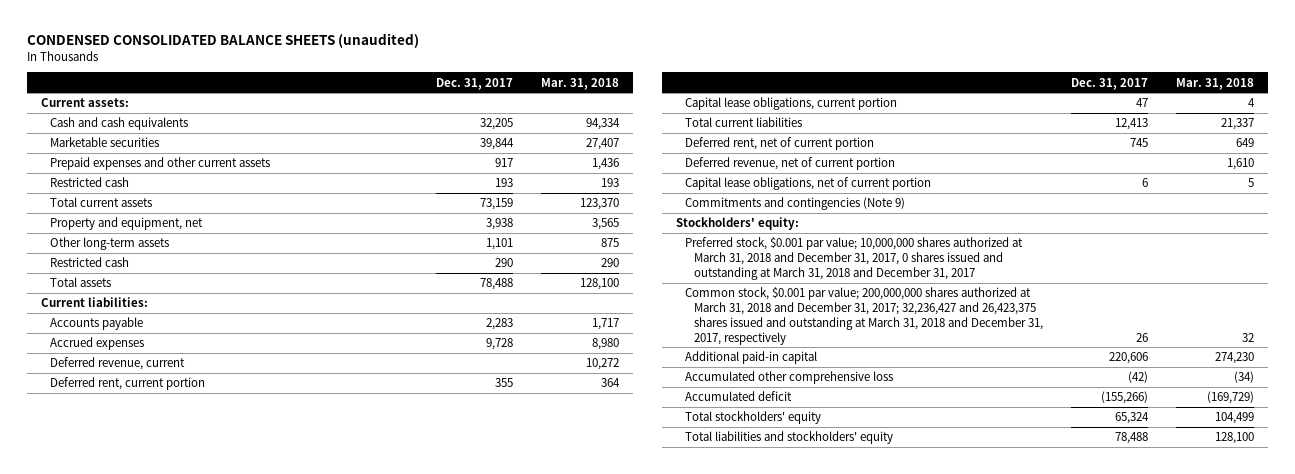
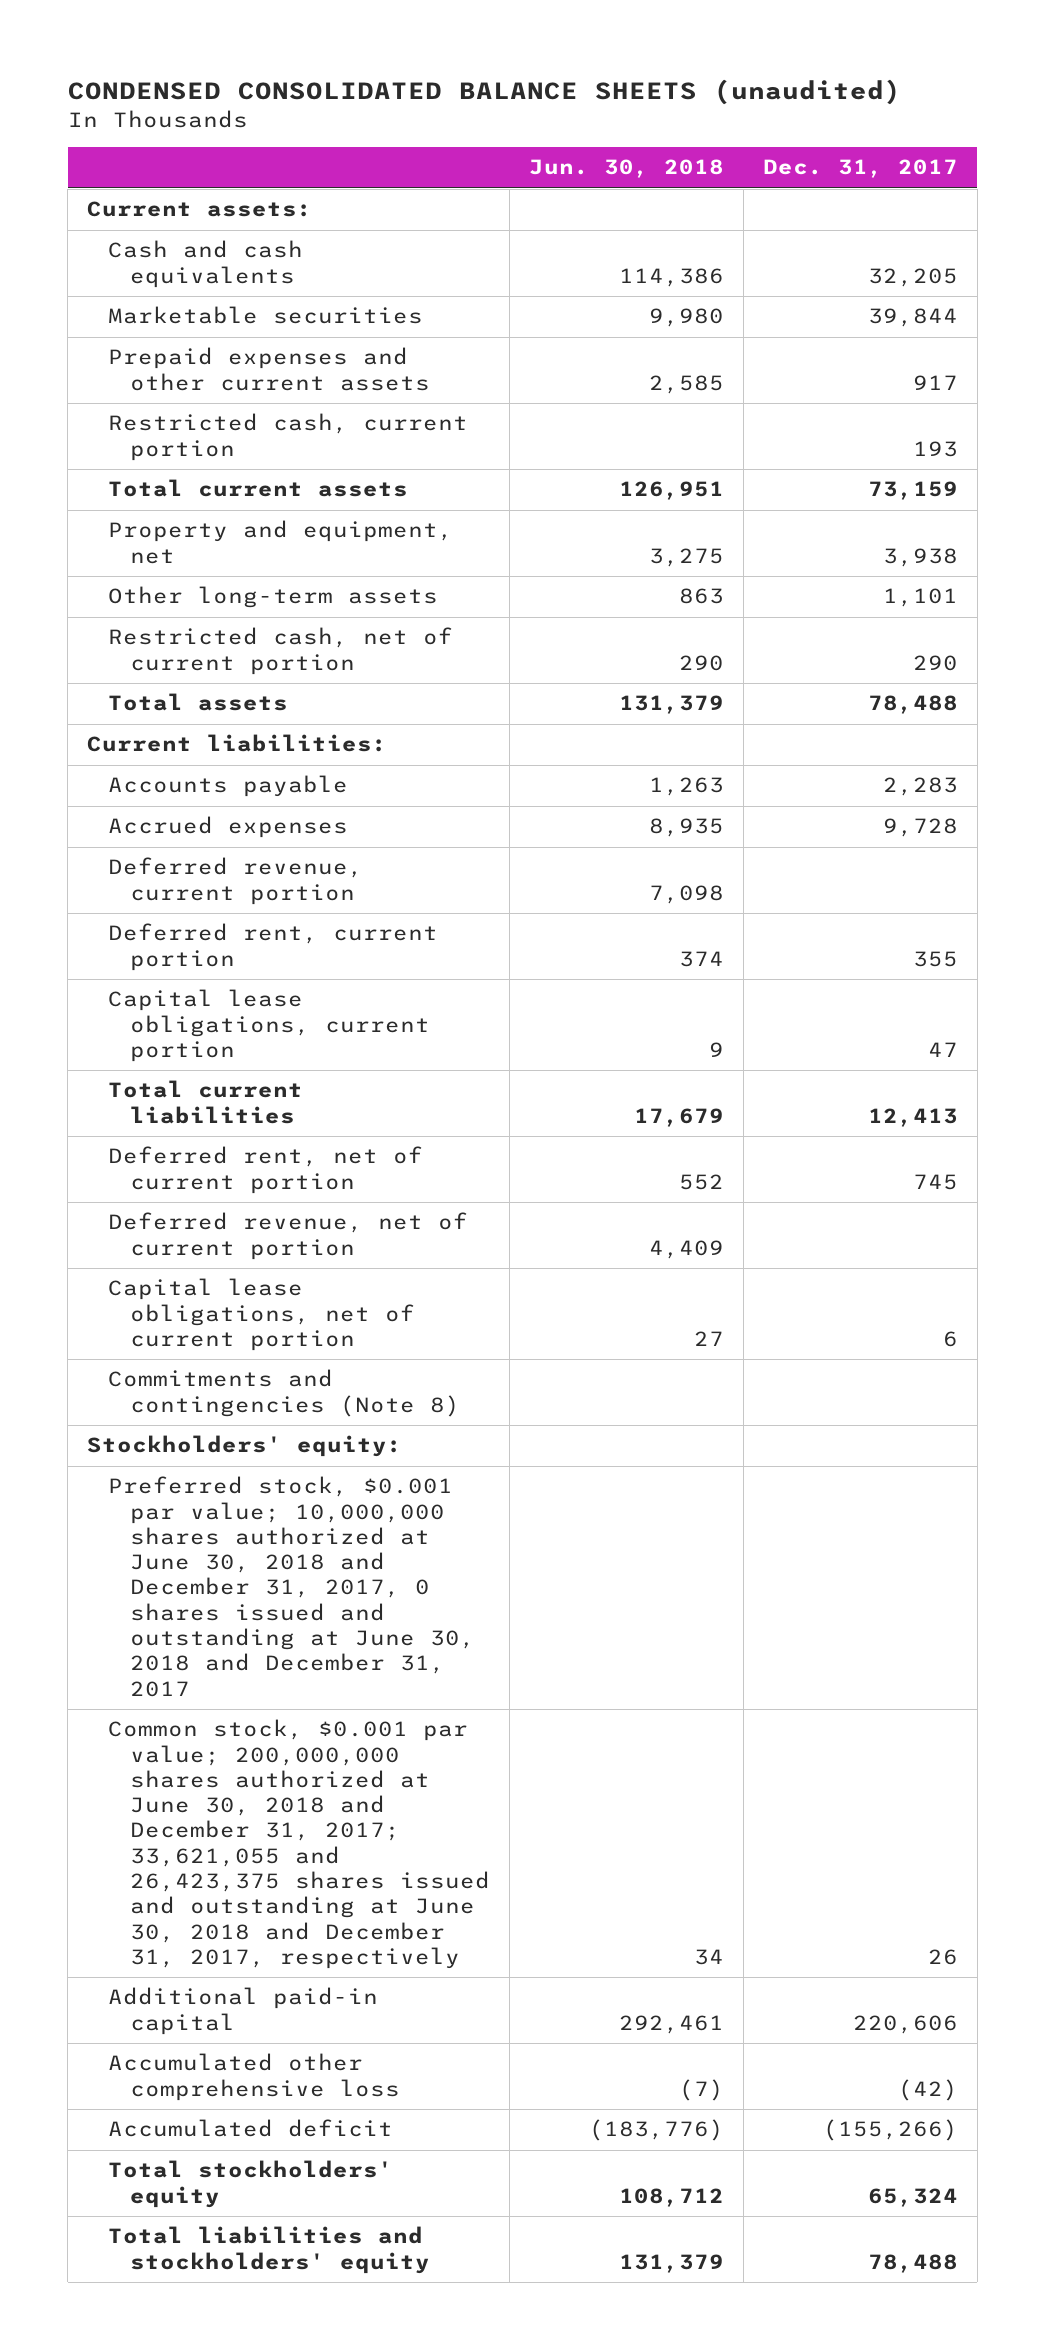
- | Dec. 31, 2017 | Mar. 31, 2018
+ | Jun. 30, 2018 | Dec. 31, 2017
- Restricted cash | 193 | 193
+ Restricted cash, current portion | | 193
- Restricted cash | 290 | 290
+ Restricted cash, net of current portion | 290 | 290
- Deferred revenue, current | | 10,272
+ Deferred revenue, current portion | 7,098 |
- Commitments and contingencies (Note 9)
+ Commitments and contingencies (Note 8)
- Preferred stock, $0.001 par value; 10,000,000 shares authorized at March 31, 2018 and December 31, 2017, 0 shares issued and outstanding at March 31, 2018 and December 31, 2017
- Common stock, $0.001 par value; 200,000,000 shares authorized at March 31, 2018 and December 31, 2017; 32,236,427 and 26,423,375 shares issued and outstanding at March 31, 2018 and December 31, 2017, respectively | 26 | 32
+ Preferred stock, $0.001 par value; 10,000,000 shares authorized at June 30, 2018 and December 31, 2017, 0 shares issued and outstanding at June 30, 2018 and December 31, 2017
+ Common stock, $0.001 par value; 200,000,000 shares authorized at June 30, 2018 and December 31, 2017; 33,621,055 and 26,423,375 shares issued and outstanding at June 30, 2018 and December 31, 2017, respectively | 34 | 26

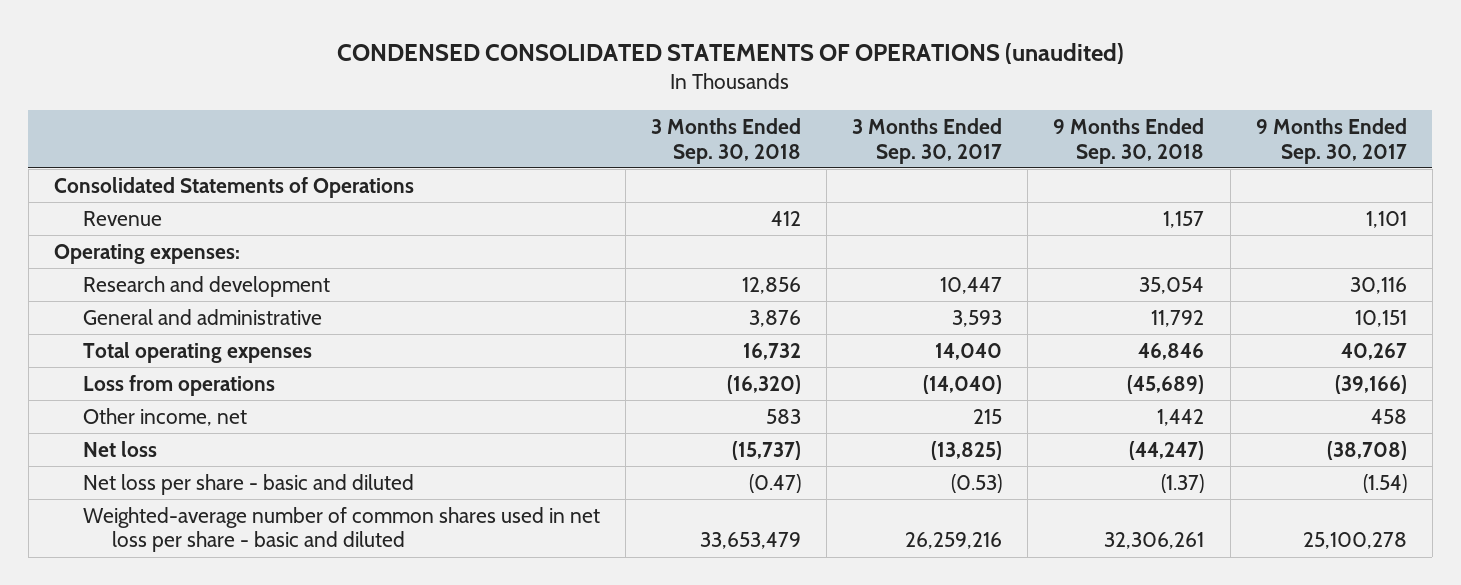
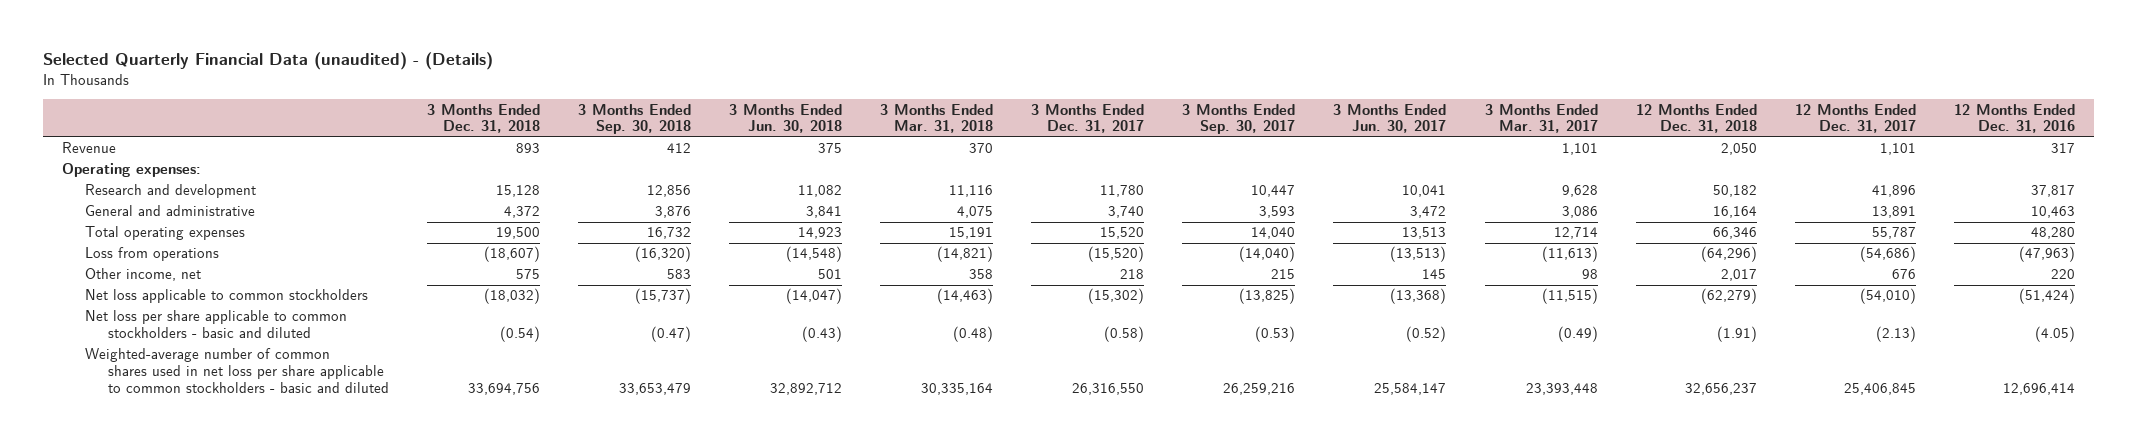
- CONDENSED CONSOLIDATED STATEMENTS OF OPERATIONS (unaudited)
+ Selected Quarterly Financial Data (unaudited) - (Details)
- | 3 Months Ended Sep. 30, 2018 | 3 Months Ended Sep. 30, 2017 | 9 Months Ended Sep. 30, 2018 | 9 Months Ended Sep. 30, 2017
+ | 3 Months Ended Dec. 31, 2018 | 3 Months Ended Sep. 30, 2018 | 3 Months Ended Jun. 30, 2018 | 3 Months Ended Mar. 31, 2018 | 3 Months Ended Dec. 31, 2017 | 3 Months Ended Sep. 30, 2017 | 3 Months Ended Jun. 30, 2017 | 3 Months Ended Mar. 31, 2017 | 12 Months Ended Dec. 31, 2018 | 12 Months Ended Dec. 31, 2017 | 12 Months Ended Dec. 31, 2016
- Consolidated Statements of Operations
- Net loss | (15,737) | (13,825) | (44,247) | (38,708)
- Net loss per share - basic and diluted | (0.47) | (0.53) | (1.37) | (1.54)
- Weighted-average number of common shares used in net loss per share - basic and diluted | 33,653,479 | 26,259,216 | 32,306,261 | 25,100,278
+ Net loss applicable to common stockholders | (18,032) | (15,737) | (14,047) | (14,463) | (15,302) | (13,825) | (13,368) | (11,515) | (62,279) | (54,010) | (51,424)
+ Net loss per share applicable to common stockholders - basic and diluted | (0.54) | (0.47) | (0.43) | (0.48) | (0.58) | (0.53) | (0.52) | (0.49) | (1.91) | (2.13) | (4.05)
+ Weighted-average number of common shares used in net loss per share applicable to common stockholders - basic and diluted | 33,694,756 | 33,653,479 | 32,892,712 | 30,335,164 | 26,316,550 | 26,259,216 | 25,584,147 | 23,393,448 | 32,656,237 | 25,406,845 | 12,696,414

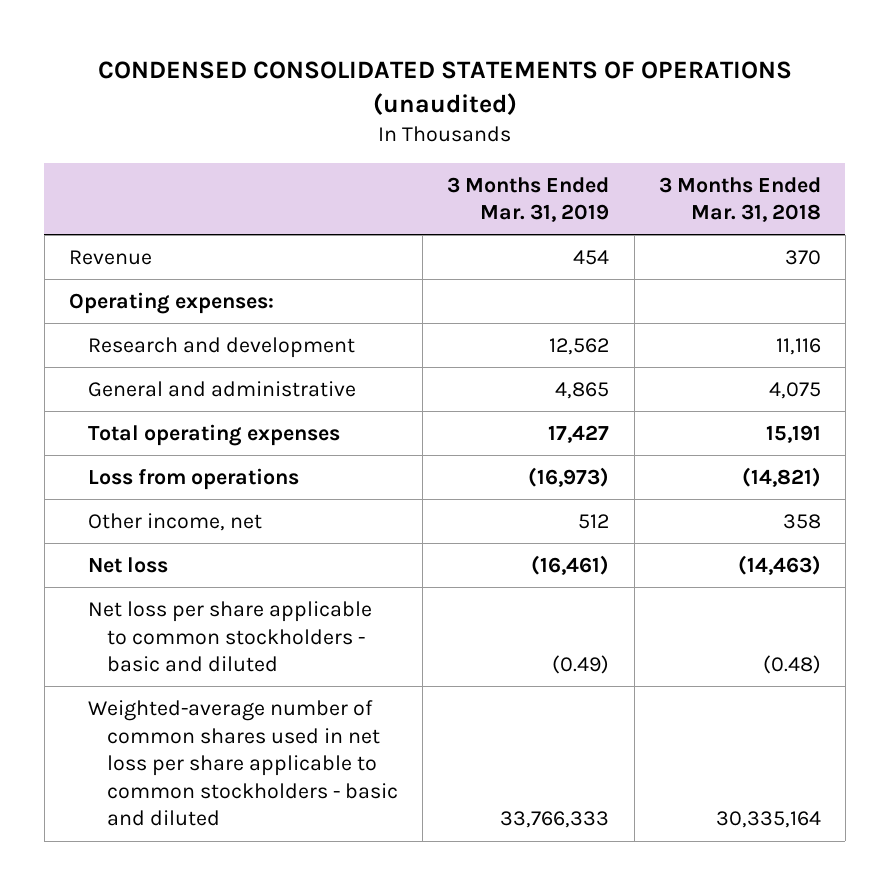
- Selected Quarterly Financial Data (unaudited) - (Details)
+ CONDENSED CONSOLIDATED STATEMENTS OF OPERATIONS (unaudited)
- | 3 Months Ended Dec. 31, 2018 | 3 Months Ended Sep. 30, 2018 | 3 Months Ended Jun. 30, 2018 | 3 Months Ended Mar. 31, 2018 | 3 Months Ended Dec. 31, 2017 | 3 Months Ended Sep. 30, 2017 | 3 Months Ended Jun. 30, 2017 | 3 Months Ended Mar. 31, 2017 | 12 Months Ended Dec. 31, 2018 | 12 Months Ended Dec. 31, 2017 | 12 Months Ended Dec. 31, 2016
+ | 3 Months Ended Mar. 31, 2019 | 3 Months Ended Mar. 31, 2018
- Net loss applicable to common stockholders | (18,032) | (15,737) | (14,047) | (14,463) | (15,302) | (13,825) | (13,368) | (11,515) | (62,279) | (54,010) | (51,424)
+ Net loss | (16,461) | (14,463)

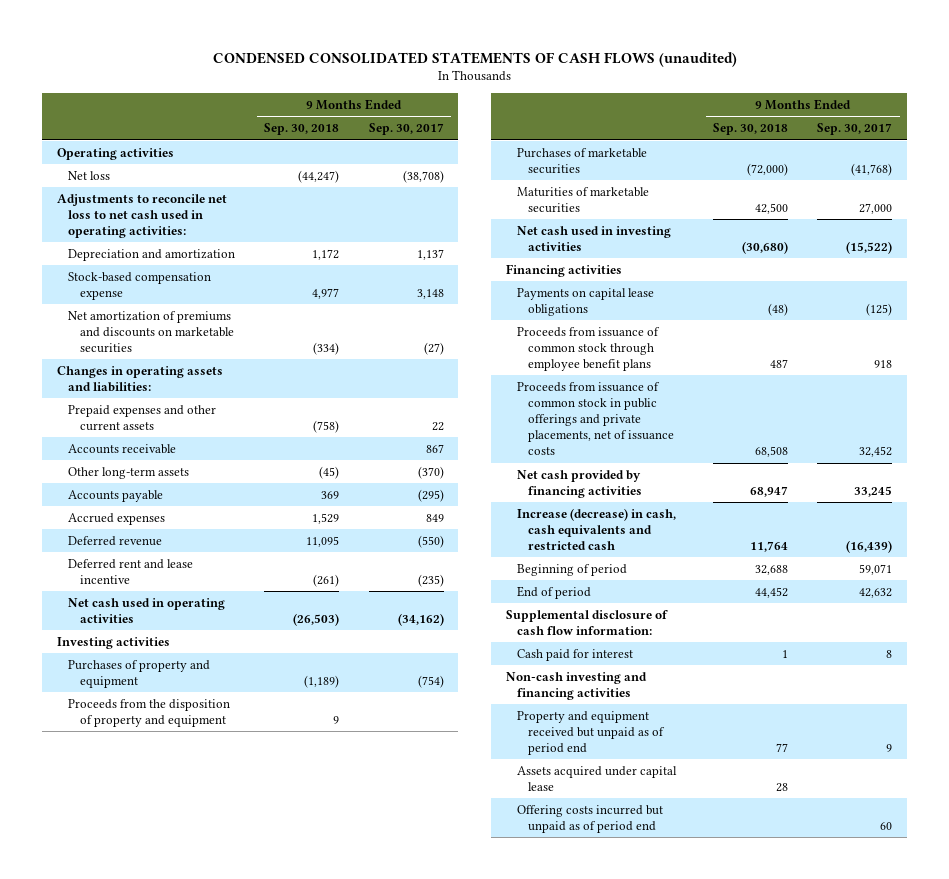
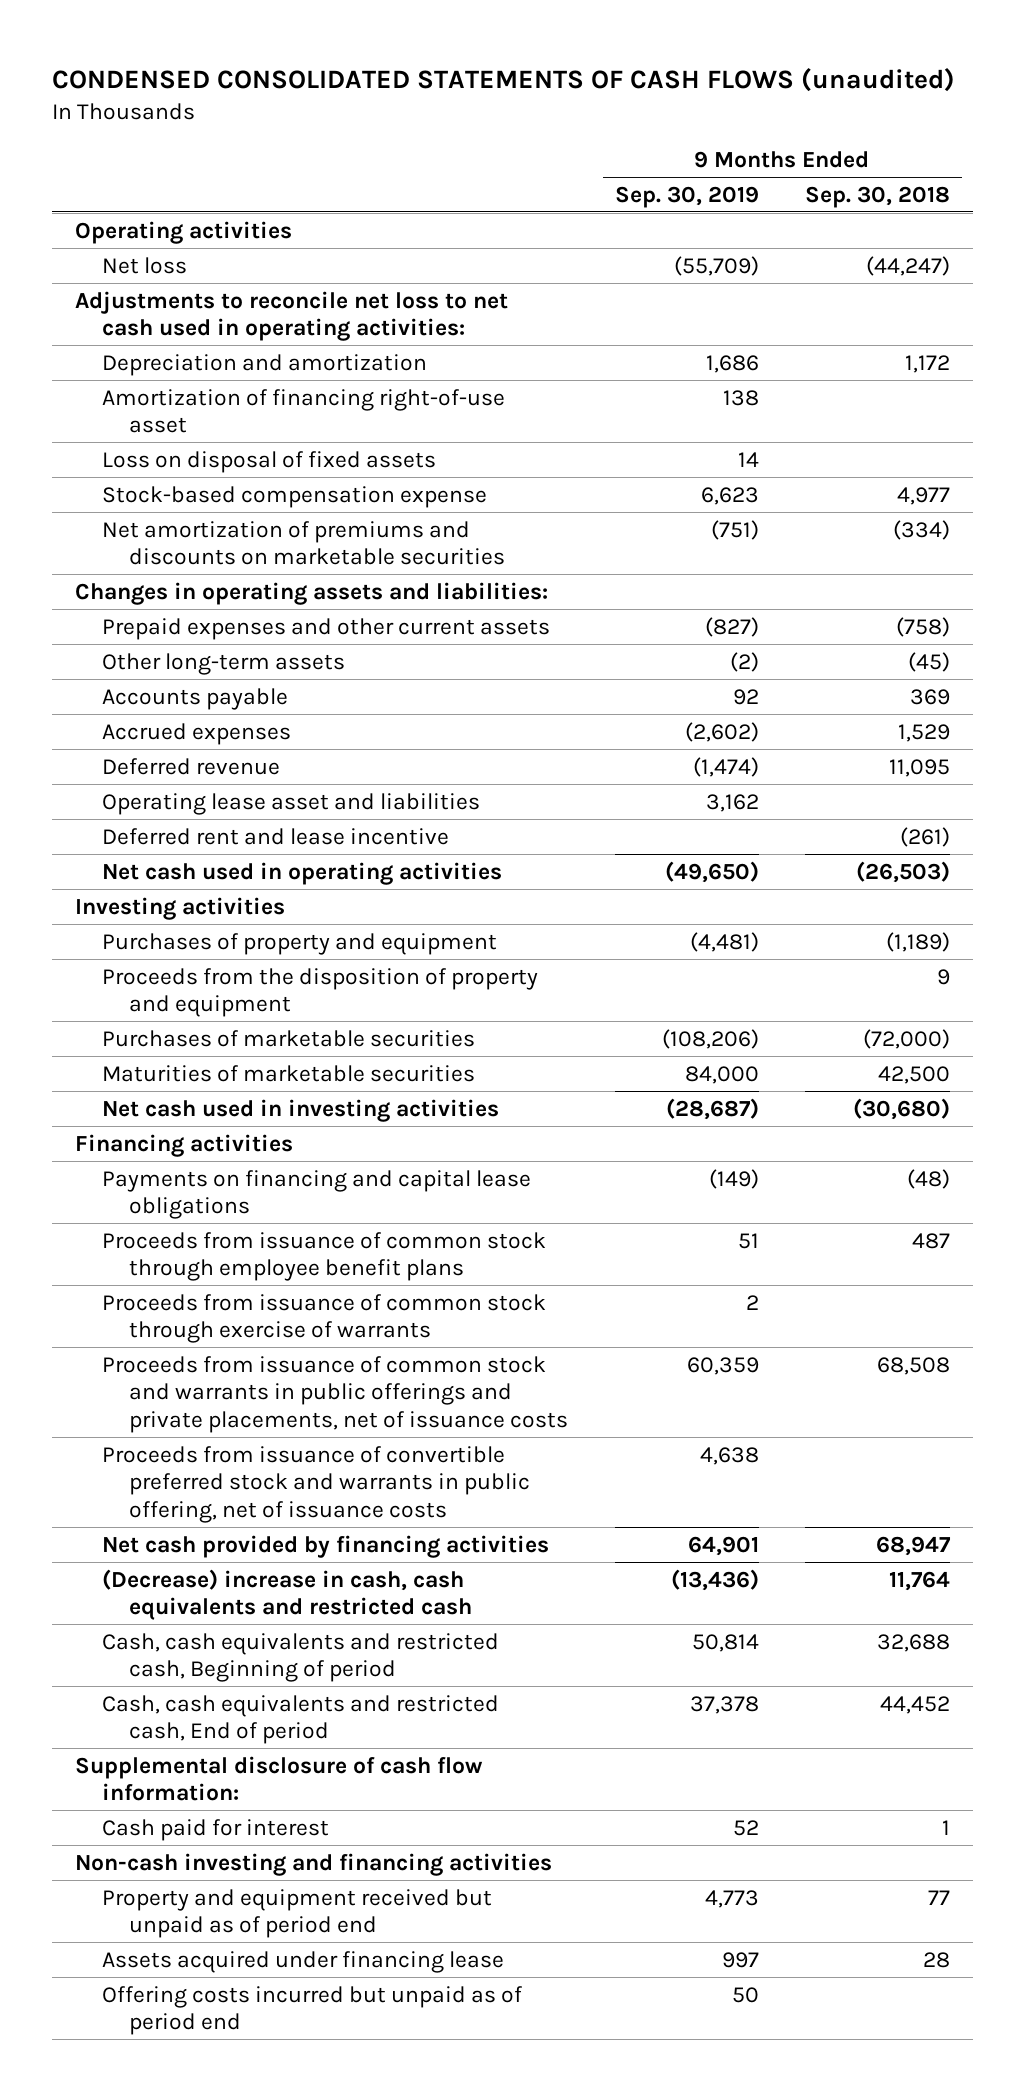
- | 9 Months Ended Sep. 30, 2018 | 9 Months Ended Sep. 30, 2017
+ | 9 Months Ended Sep. 30, 2019 | 9 Months Ended Sep. 30, 2018
+ Amortization of financing right-of-use asset | 138 |
+ Loss on disposal of fixed assets | 14 |
- Accounts receivable | | 867
+ Operating lease asset and liabilities | 3,162 |
- Payments on capital lease obligations | (48) | (125)
+ Payments on financing and capital lease obligations | (149) | (48)
- Proceeds from issuance of common stock in public offerings and private placements, net of issuance costs | 68,508 | 32,452
+ Proceeds from issuance of common stock through exercise of warrants | 2 |
+ Proceeds from issuance of common stock and warrants in public offerings and private placements, net of issuance costs | 60,359 | 68,508
+ Proceeds from issuance of convertible preferred stock and warrants in public offering, net of issuance costs | 4,638 |
- Increase (decrease) in cash, cash equivalents and restricted cash | 11,764 | (16,439)
- Beginning of period | 32,688 | 59,071
- End of period | 44,452 | 42,632
+ (Decrease) increase in cash, cash equivalents and restricted cash | (13,436) | 11,764
+ Cash, cash equivalents and restricted cash, Beginning of period | 50,814 | 32,688
+ Cash, cash equivalents and restricted cash, End of period | 37,378 | 44,452
- Assets acquired under capital lease | 28 |
+ Assets acquired under financing lease | 997 | 28

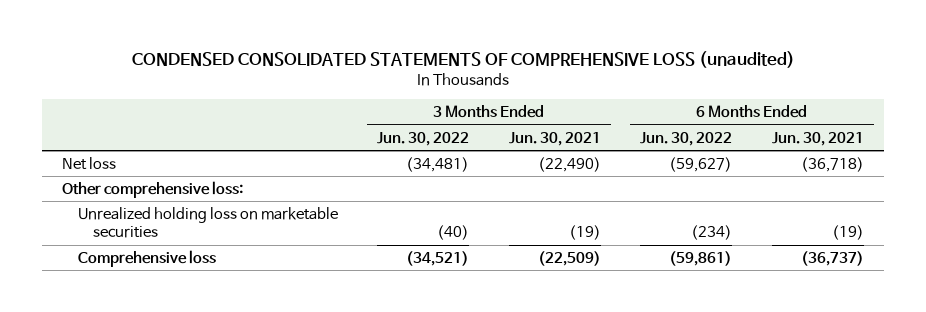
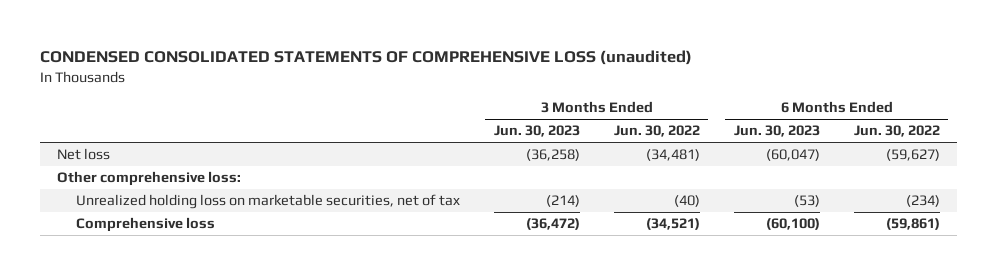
- | 3 Months Ended Jun. 30, 2022 | 3 Months Ended Jun. 30, 2021 | 6 Months Ended Jun. 30, 2022 | 6 Months Ended Jun. 30, 2021
+ | 3 Months Ended Jun. 30, 2023 | 3 Months Ended Jun. 30, 2022 | 6 Months Ended Jun. 30, 2023 | 6 Months Ended Jun. 30, 2022
- Unrealized holding loss on marketable securities | (40) | (19) | (234) | (19)
+ Unrealized holding loss on marketable securities, net of tax | (214) | (40) | (53) | (234)

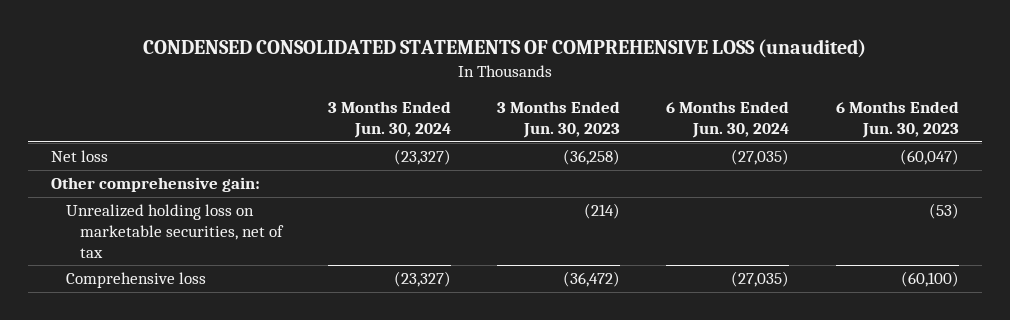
- | 3 Months Ended Jun. 30, 2023 | 3 Months Ended Jun. 30, 2022 | 6 Months Ended Jun. 30, 2023 | 6 Months Ended Jun. 30, 2022
+ | 3 Months Ended Jun. 30, 2024 | 3 Months Ended Jun. 30, 2023 | 6 Months Ended Jun. 30, 2024 | 6 Months Ended Jun. 30, 2023
- Other comprehensive loss:
+ Other comprehensive gain:

